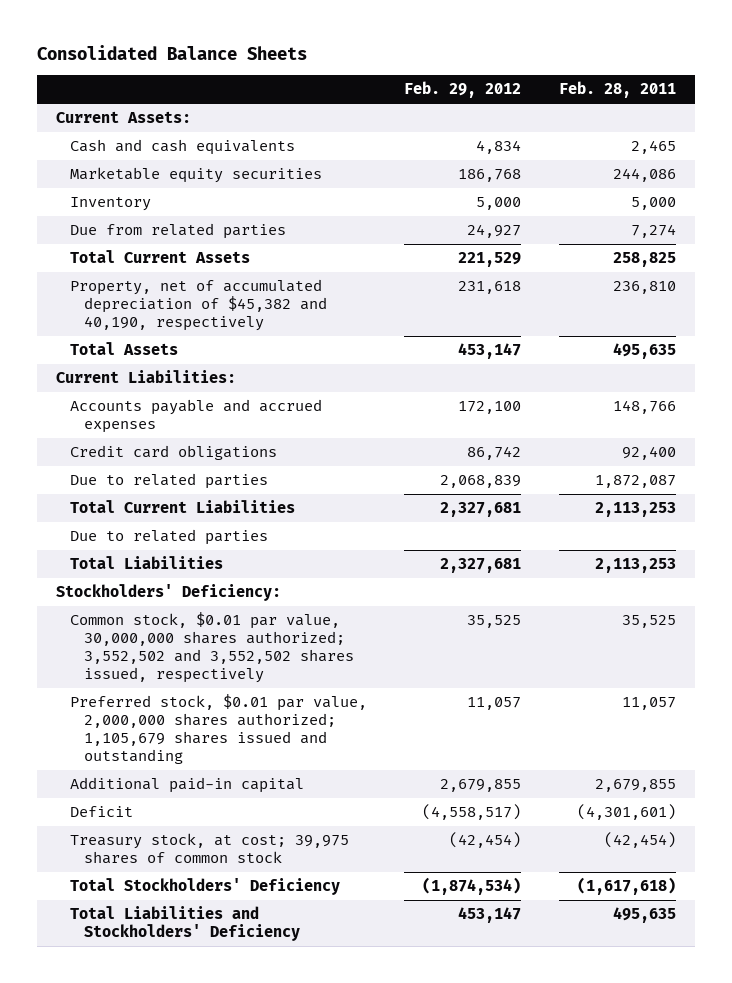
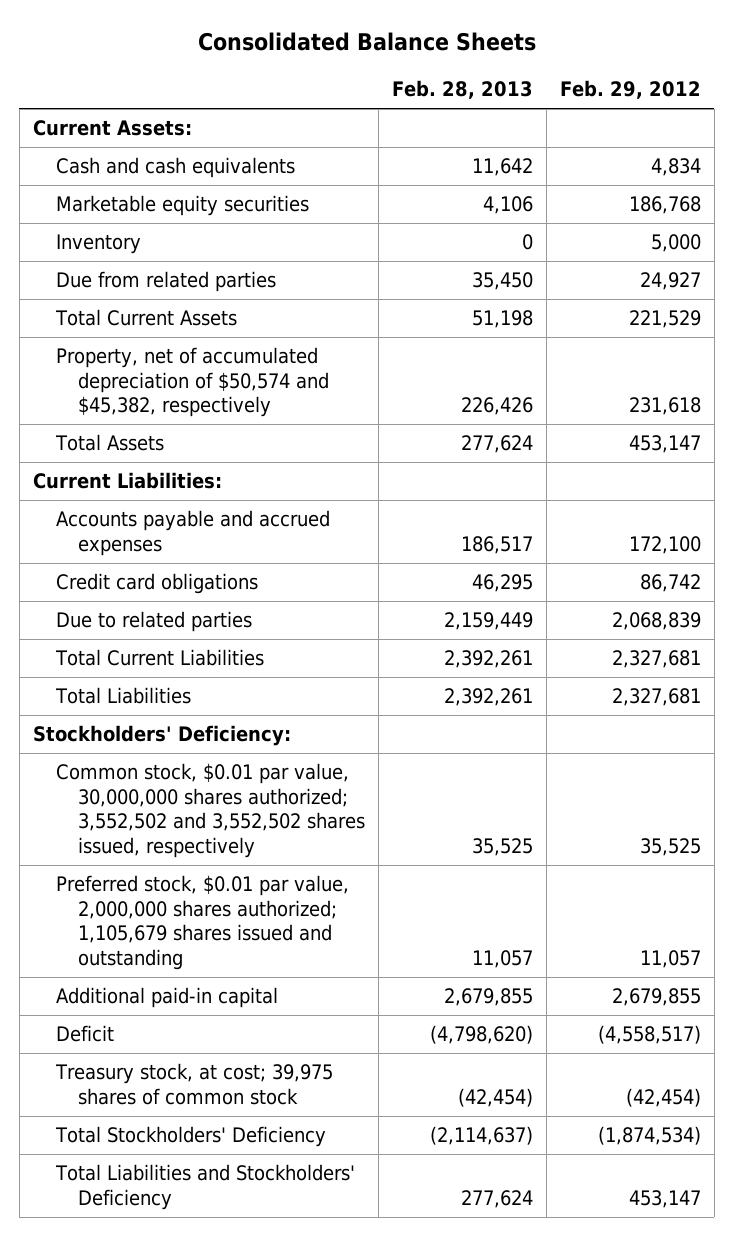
- | Feb. 29, 2012 | Feb. 28, 2011
+ | Feb. 28, 2013 | Feb. 29, 2012
- Property, net of accumulated depreciation of $45,382 and 40,190, respectively | 231,618 | 236,810
+ Property, net of accumulated depreciation of $50,574 and $45,382, respectively | 226,426 | 231,618
- Due to related parties

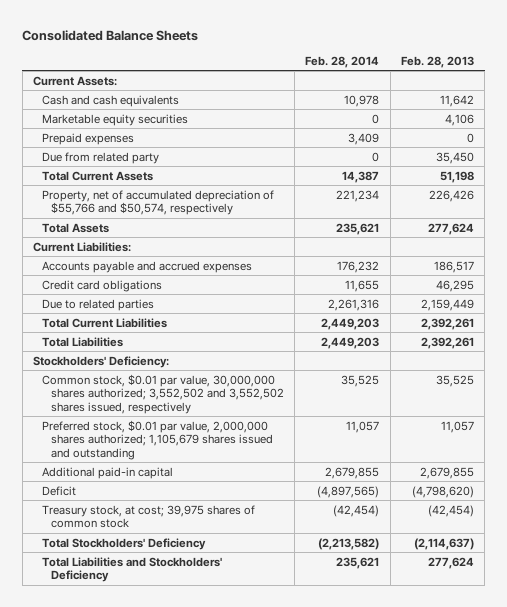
- | Feb. 28, 2013 | Feb. 29, 2012
+ | Feb. 28, 2014 | Feb. 28, 2013
- Inventory | 0 | 5,000
- Due from related parties | 35,450 | 24,927
+ Prepaid expenses | 3,409 | 0
+ Due from related party | 0 | 35,450
- Property, net of accumulated depreciation of $50,574 and $45,382, respectively | 226,426 | 231,618
+ Property, net of accumulated depreciation of $55,766 and $50,574, respectively | 221,234 | 226,426

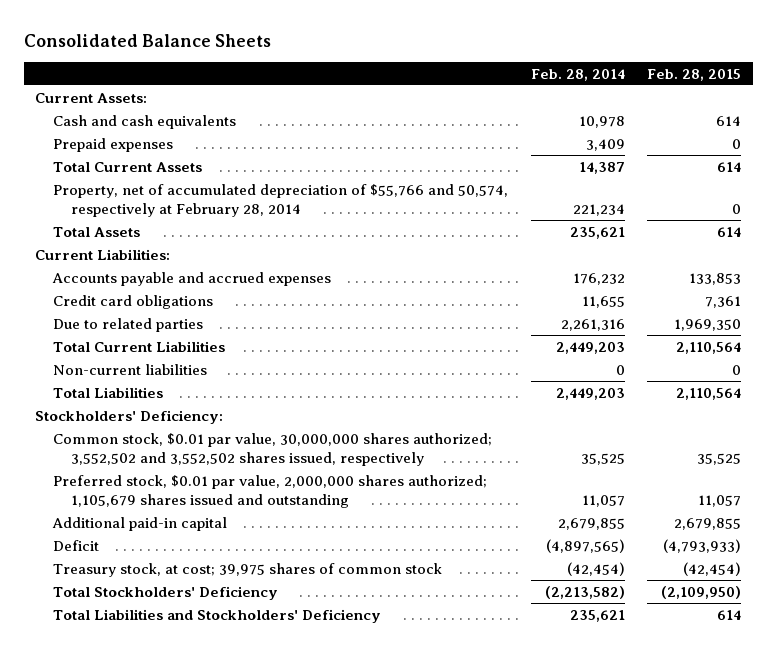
- | Feb. 28, 2014 | Feb. 28, 2013
+ | Feb. 28, 2014 | Feb. 28, 2015
- Marketable equity securities | 0 | 4,106
- Due from related party | 0 | 35,450
- Property, net of accumulated depreciation of $55,766 and $50,574, respectively | 221,234 | 226,426
+ Property, net of accumulated depreciation of $55,766 and 50,574, respectively at February 28, 2014 | 221,234 | 0
+ Non-current liabilities | 0 | 0

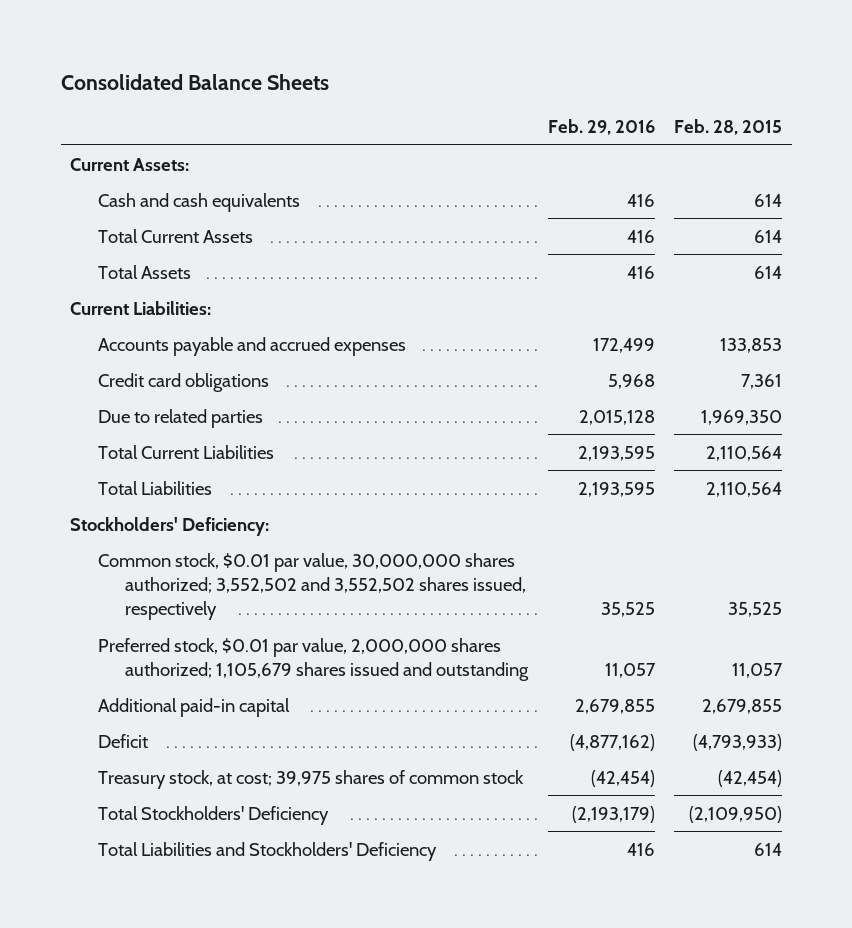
- | Feb. 28, 2014 | Feb. 28, 2015
+ | Feb. 29, 2016 | Feb. 28, 2015
- Prepaid expenses | 3,409 | 0
- Property, net of accumulated depreciation of $55,766 and 50,574, respectively at February 28, 2014 | 221,234 | 0
- Non-current liabilities | 0 | 0

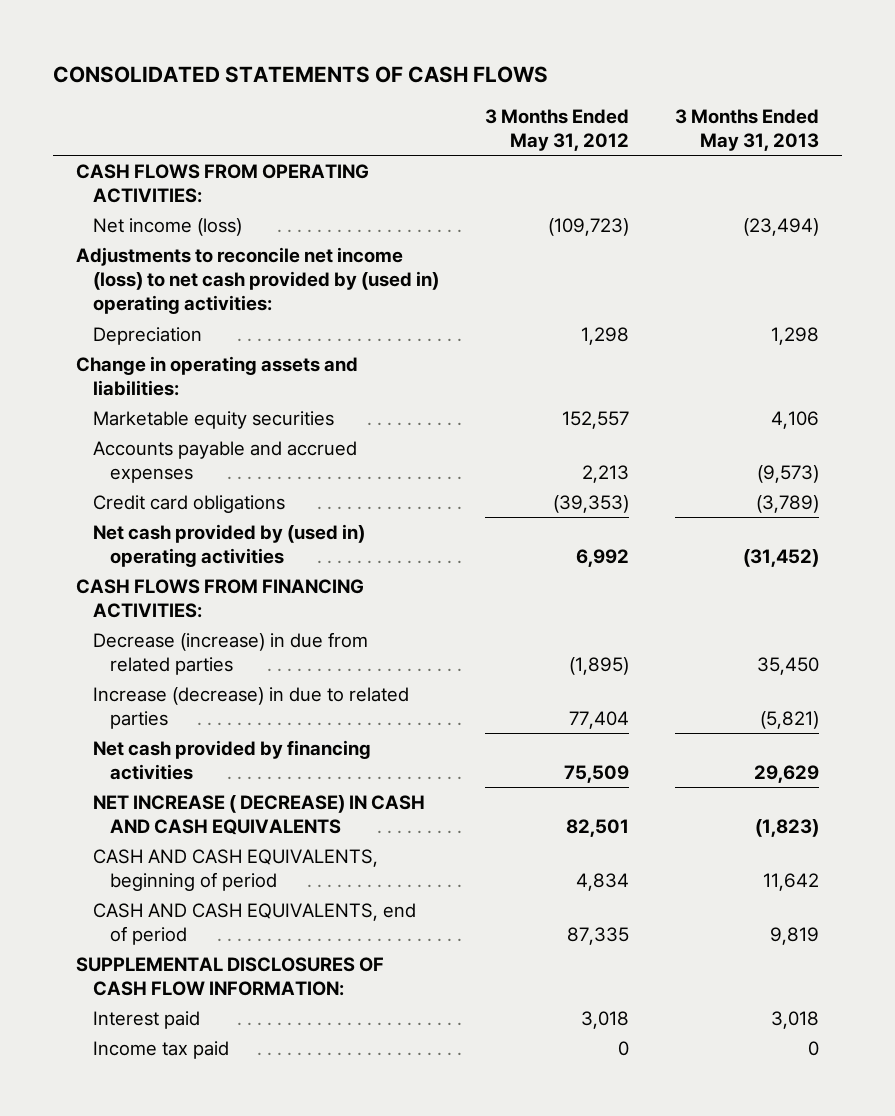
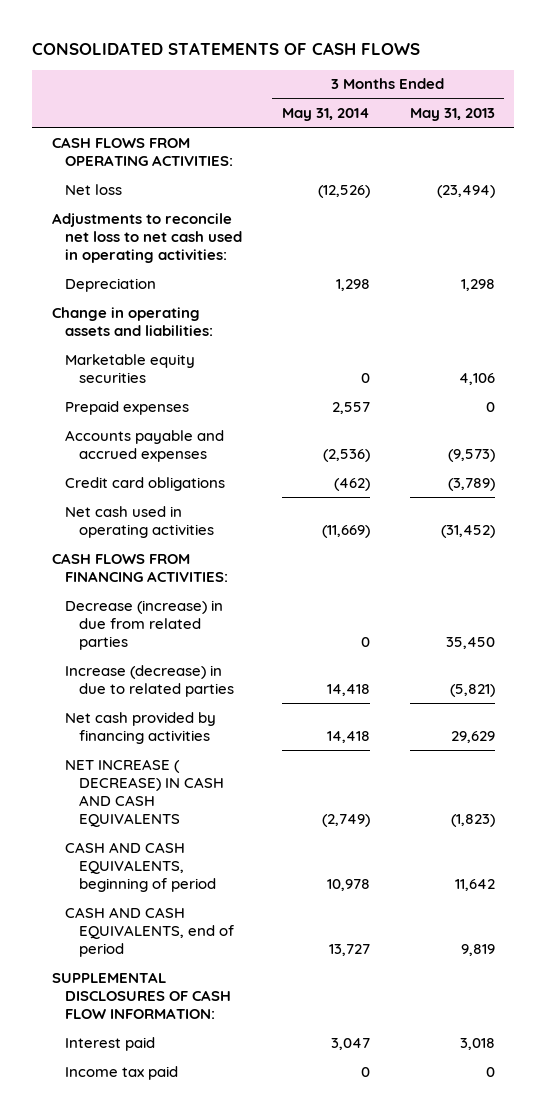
- | 3 Months Ended May 31, 2012 | 3 Months Ended May 31, 2013
+ | 3 Months Ended May 31, 2014 | 3 Months Ended May 31, 2013
- Net income (loss) | (109,723) | (23,494)
- Adjustments to reconcile net income (loss) to net cash provided by (used in) operating activities:
+ Net loss | (12,526) | (23,494)
+ Adjustments to reconcile net loss to net cash used in operating activities:
+ Prepaid expenses | 2,557 | 0
- Net cash provided by (used in) operating activities | 6,992 | (31,452)
+ Net cash used in operating activities | (11,669) | (31,452)

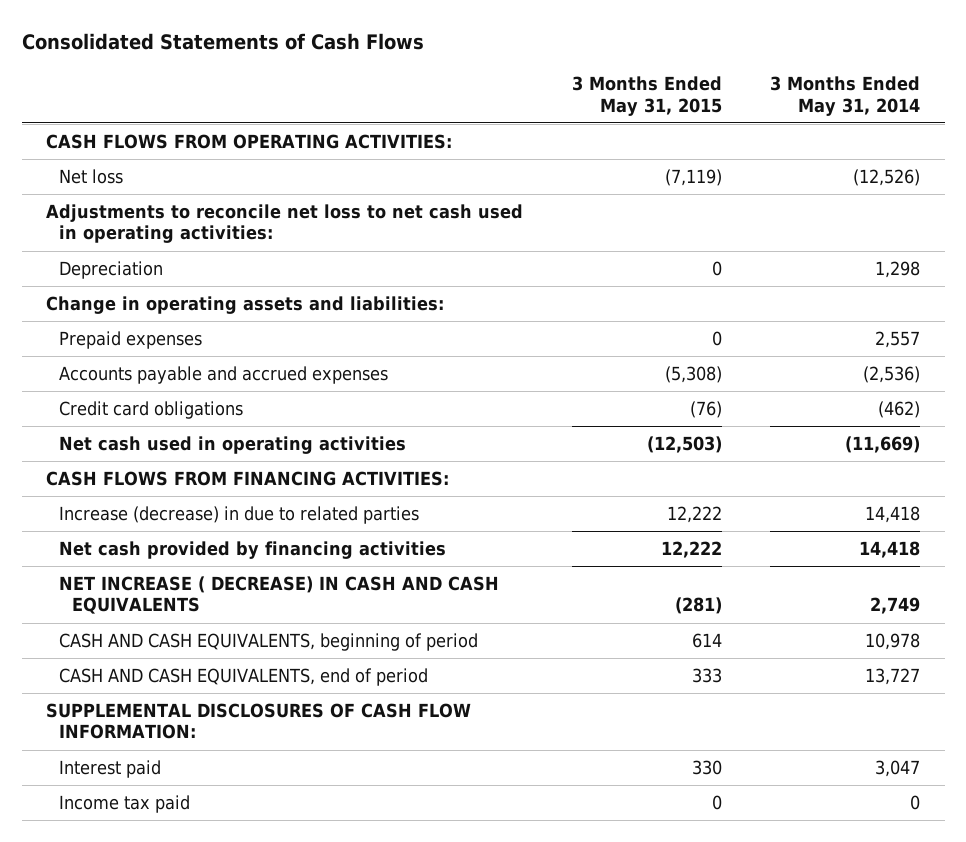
- CONSOLIDATED STATEMENTS OF CASH FLOWS
+ Consolidated Statements of Cash Flows
- | 3 Months Ended May 31, 2014 | 3 Months Ended May 31, 2013
+ | 3 Months Ended May 31, 2015 | 3 Months Ended May 31, 2014
- Marketable equity securities | 0 | 4,106
- Decrease (increase) in due from related parties | 0 | 35,450
- NET INCREASE ( DECREASE) IN CASH AND CASH EQUIVALENTS | (2,749) | (1,823)
+ NET INCREASE ( DECREASE) IN CASH AND CASH EQUIVALENTS | (281) | 2,749

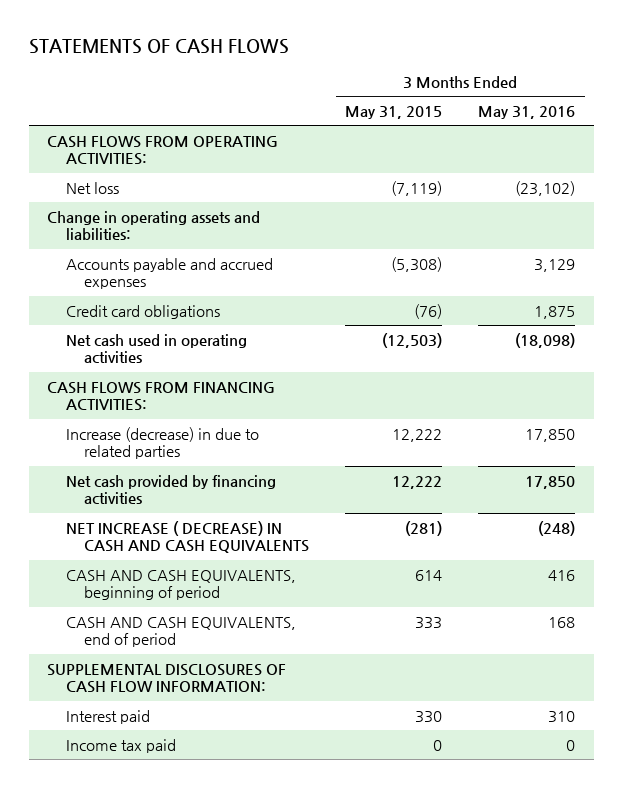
- Consolidated Statements of Cash Flows
+ STATEMENTS OF CASH FLOWS
- | 3 Months Ended May 31, 2015 | 3 Months Ended May 31, 2014
+ | 3 Months Ended May 31, 2015 | 3 Months Ended May 31, 2016
- Adjustments to reconcile net loss to net cash used in operating activities:
- Depreciation | 0 | 1,298
- Prepaid expenses | 0 | 2,557

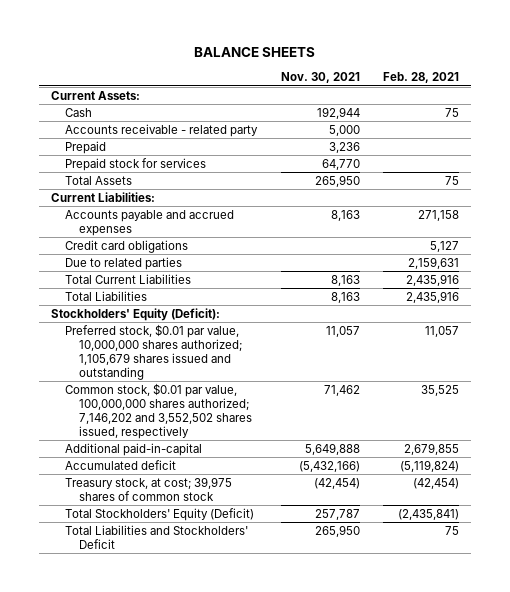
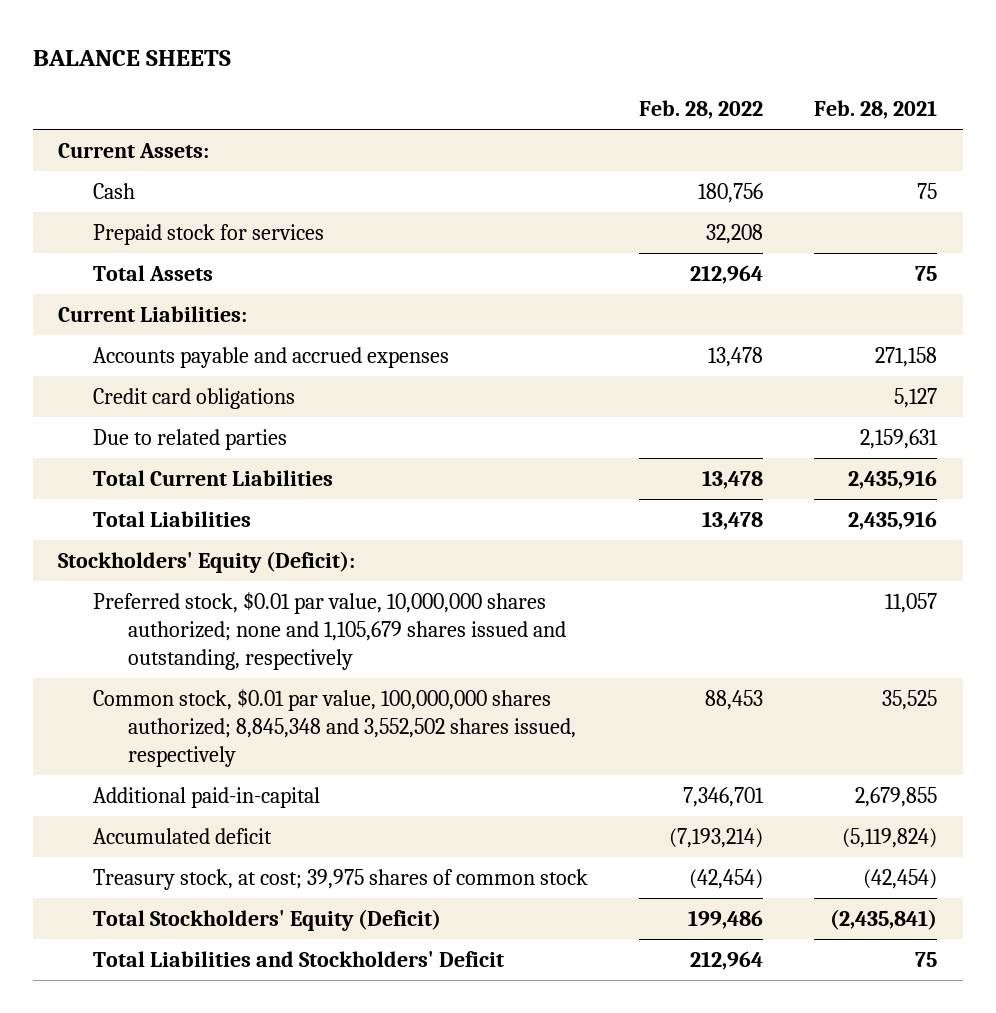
- | Nov. 30, 2021 | Feb. 28, 2021
+ | Feb. 28, 2022 | Feb. 28, 2021
- Accounts receivable - related party | 5,000 |
- Prepaid | 3,236 |
- Preferred stock, $0.01 par value, 10,000,000 shares authorized; 1,105,679 shares issued and outstanding | 11,057 | 11,057
- Common stock, $0.01 par value, 100,000,000 shares authorized; 7,146,202 and 3,552,502 shares issued, respectively | 71,462 | 35,525
+ Preferred stock, $0.01 par value, 10,000,000 shares authorized; none and 1,105,679 shares issued and outstanding, respectively | | 11,057
+ Common stock, $0.01 par value, 100,000,000 shares authorized; 8,845,348 and 3,552,502 shares issued, respectively | 88,453 | 35,525

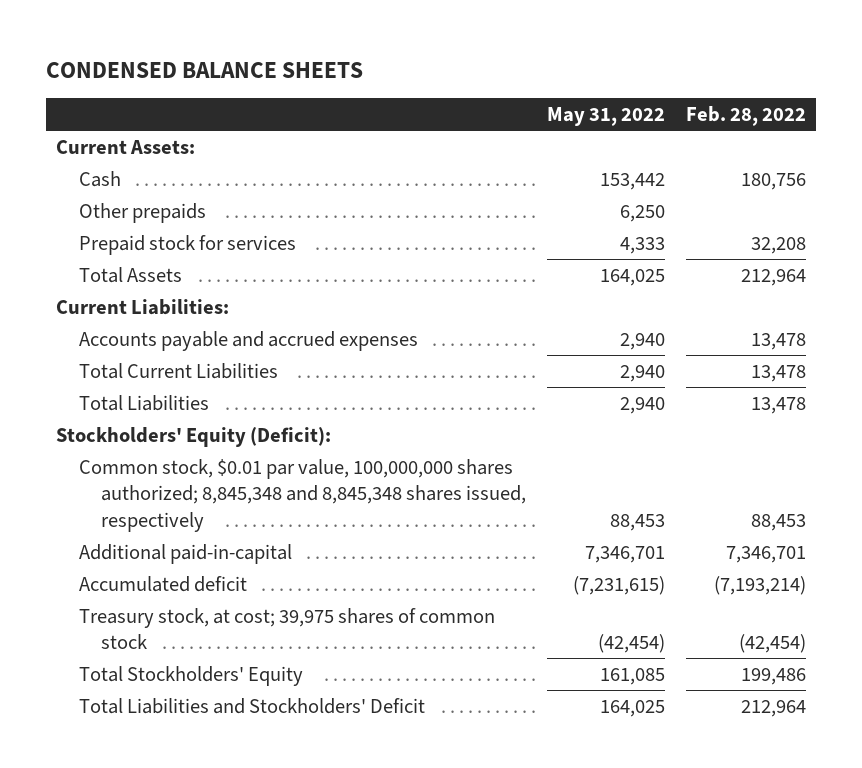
- BALANCE SHEETS
+ CONDENSED BALANCE SHEETS
- | Feb. 28, 2022 | Feb. 28, 2021
+ | May 31, 2022 | Feb. 28, 2022
+ Other prepaids | 6,250 |
- Credit card obligations | | 5,127
- Due to related parties | | 2,159,631
- Preferred stock, $0.01 par value, 10,000,000 shares authorized; none and 1,105,679 shares issued and outstanding, respectively | | 11,057
- Common stock, $0.01 par value, 100,000,000 shares authorized; 8,845,348 and 3,552,502 shares issued, respectively | 88,453 | 35,525
+ Common stock, $0.01 par value, 100,000,000 shares authorized; 8,845,348 and 8,845,348 shares issued, respectively | 88,453 | 88,453
- Total Stockholders' Equity (Deficit) | 199,486 | (2,435,841)
+ Total Stockholders' Equity | 161,085 | 199,486

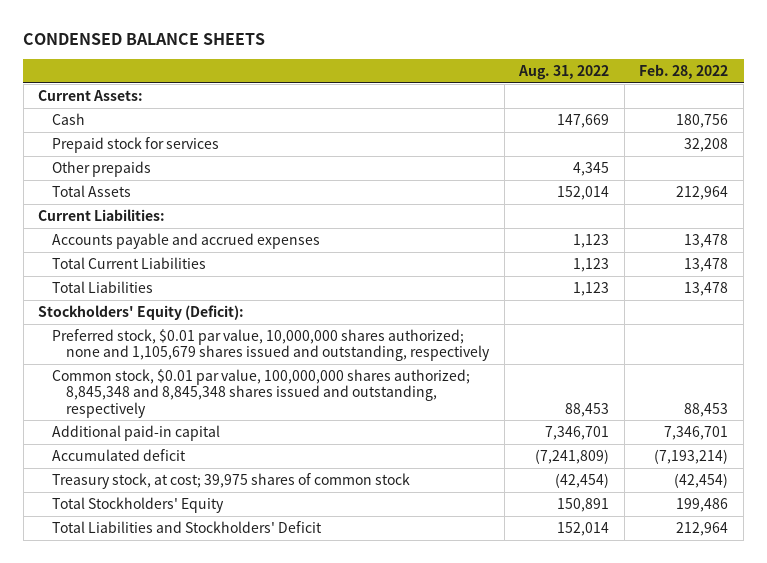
- | May 31, 2022 | Feb. 28, 2022
+ | Aug. 31, 2022 | Feb. 28, 2022
moved down: Other prepaids | 4,345 |
- Common stock, $0.01 par value, 100,000,000 shares authorized; 8,845,348 and 8,845,348 shares issued, respectively | 88,453 | 88,453
- Additional paid-in-capital | 7,346,701 | 7,346,701
+ Preferred stock, $0.01 par value, 10,000,000 shares authorized; none and 1,105,679 shares issued and outstanding, respectively
+ Common stock, $0.01 par value, 100,000,000 shares authorized; 8,845,348 and 8,845,348 shares issued and outstanding, respectively | 88,453 | 88,453
+ Additional paid-in capital | 7,346,701 | 7,346,701

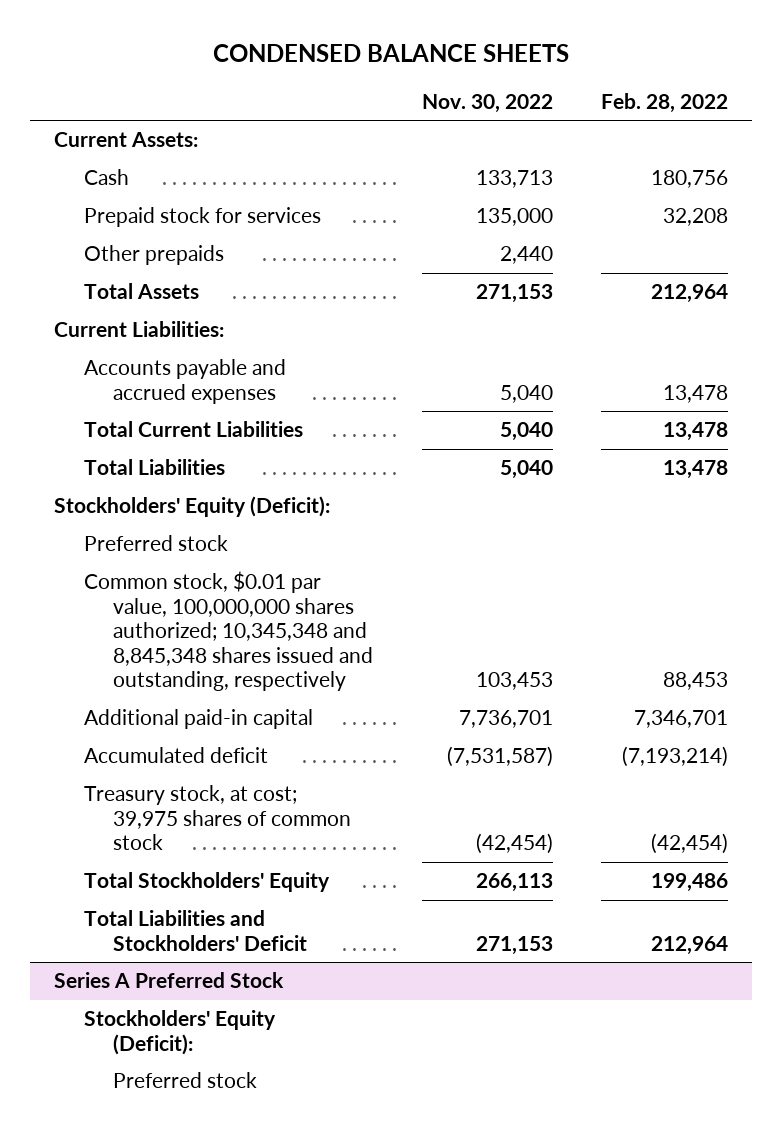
- | Aug. 31, 2022 | Feb. 28, 2022
+ | Nov. 30, 2022 | Feb. 28, 2022
- Preferred stock, $0.01 par value, 10,000,000 shares authorized; none and 1,105,679 shares issued and outstanding, respectively
- Common stock, $0.01 par value, 100,000,000 shares authorized; 8,845,348 and 8,845,348 shares issued and outstanding, respectively | 88,453 | 88,453
+ Preferred stock
+ Common stock, $0.01 par value, 100,000,000 shares authorized; 10,345,348 and 8,845,348 shares issued and outstanding, respectively | 103,453 | 88,453
+ Series A Preferred Stock
+ Stockholders' Equity (Deficit):
+ Preferred stock

